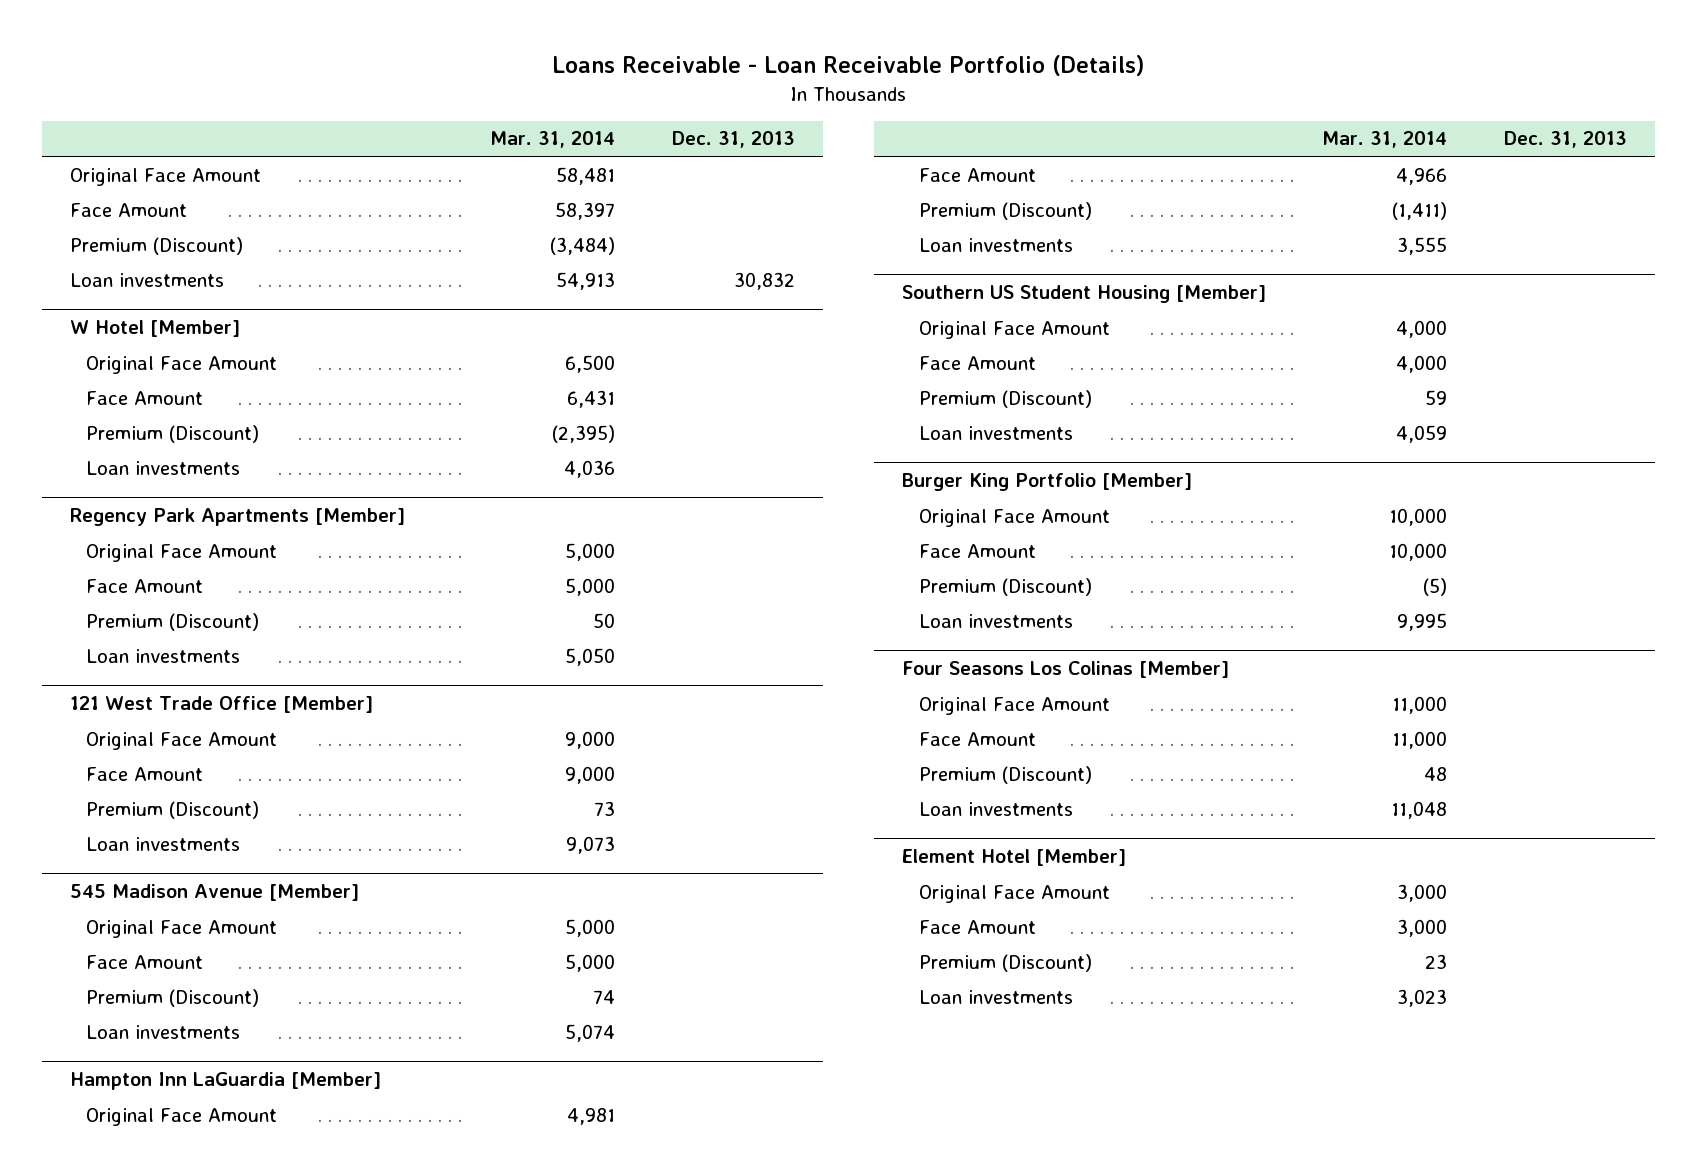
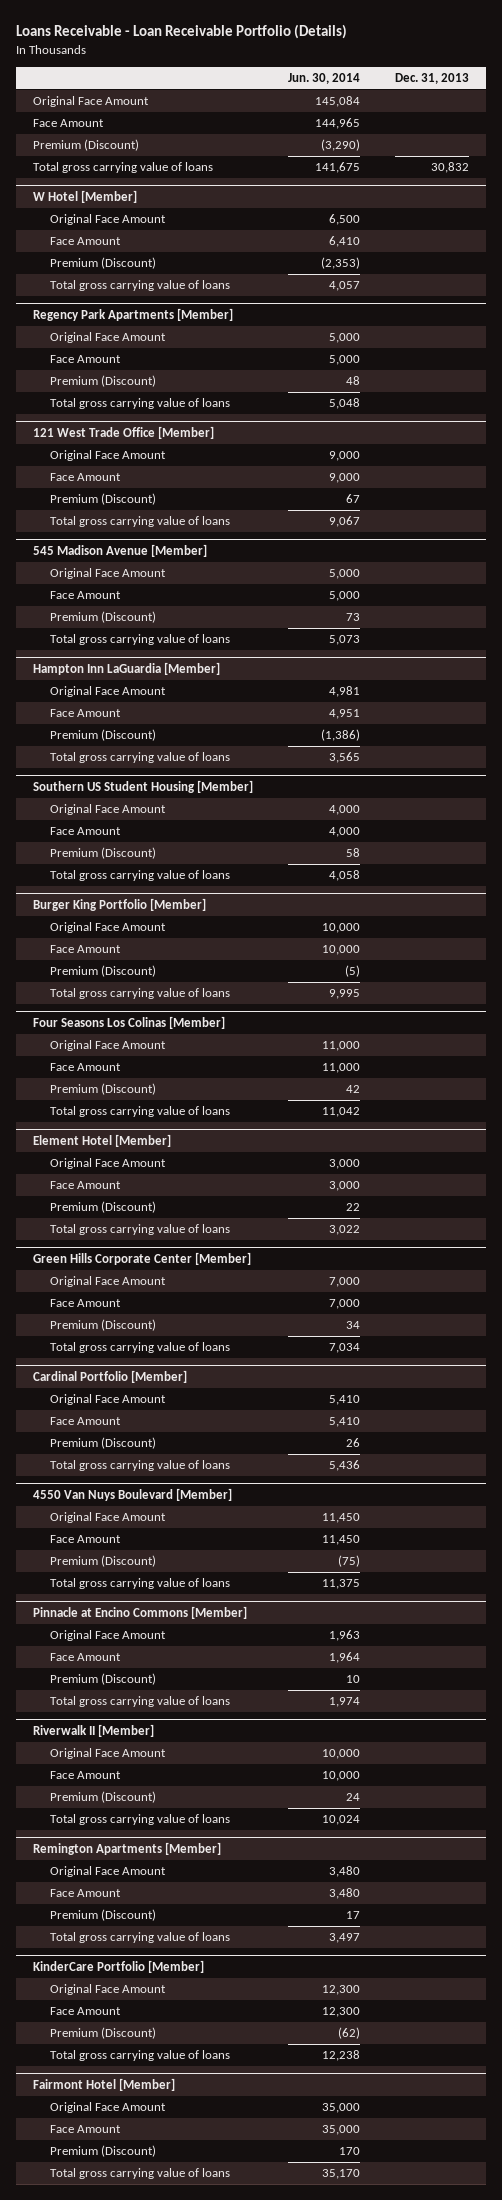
- | Mar. 31, 2014 | Dec. 31, 2013
+ | Jun. 30, 2014 | Dec. 31, 2013
- Loan investments | 54,913 | 30,832
+ Total gross carrying value of loans | 141,675 | 30,832
@ W Hotel [Member]
- Loan investments | 4,036 |
+ Total gross carrying value of loans | 4,057 |
@ Regency Park Apartments [Member]
- Loan investments | 5,050 |
+ Total gross carrying value of loans | 5,048 |
@ 121 West Trade Office [Member]
- Loan investments | 9,073 |
+ Total gross carrying value of loans | 9,067 |
@ 545 Madison Avenue [Member]
- Loan investments | 5,074 |
+ Total gross carrying value of loans | 5,073 |
@ Hampton Inn LaGuardia [Member]
- Loan investments | 3,555 |
+ Total gross carrying value of loans | 3,565 |
@ Southern US Student Housing [Member]
- Loan investments | 4,059 |
+ Total gross carrying value of loans | 4,058 |
@ Burger King Portfolio [Member]
- Loan investments | 9,995 |
+ Total gross carrying value of loans | 9,995 |
@ Four Seasons Los Colinas [Member]
- Loan investments | 11,048 |
+ Total gross carrying value of loans | 11,042 |
@ Element Hotel [Member]
- Loan investments | 3,023 |
+ Total gross carrying value of loans | 3,022 |
+ Green Hills Corporate Center [Member]
+ Original Face Amount | 7,000 |
+ Face Amount | 7,000 |
+ Premium (Discount) | 34 |
+ Total gross carrying value of loans | 7,034 |
+ Cardinal Portfolio [Member]
+ Original Face Amount | 5,410 |
+ Face Amount | 5,410 |
+ Premium (Discount) | 26 |
+ Total gross carrying value of loans | 5,436 |
+ 4550 Van Nuys Boulevard [Member]
+ Original Face Amount | 11,450 |
+ Face Amount | 11,450 |
+ Premium (Discount) | (75) |
+ Total gross carrying value of loans | 11,375 |
+ Pinnacle at Encino Commons [Member]
+ Original Face Amount | 1,963 |
+ Face Amount | 1,964 |
+ Premium (Discount) | 10 |
+ Total gross carrying value of loans | 1,974 |
+ Riverwalk II [Member]
+ Original Face Amount | 10,000 |
+ Face Amount | 10,000 |
+ Premium (Discount) | 24 |
+ Total gross carrying value of loans | 10,024 |
+ Remington Apartments [Member]
+ Original Face Amount | 3,480 |
+ Face Amount | 3,480 |
+ Premium (Discount) | 17 |
+ Total gross carrying value of loans | 3,497 |
+ KinderCare Portfolio [Member]
+ Original Face Amount | 12,300 |
+ Face Amount | 12,300 |
+ Premium (Discount) | (62) |
+ Total gross carrying value of loans | 12,238 |
+ Fairmont Hotel [Member]
+ Original Face Amount | 35,000 |
+ Face Amount | 35,000 |
+ Premium (Discount) | 170 |
+ Total gross carrying value of loans | 35,170 |

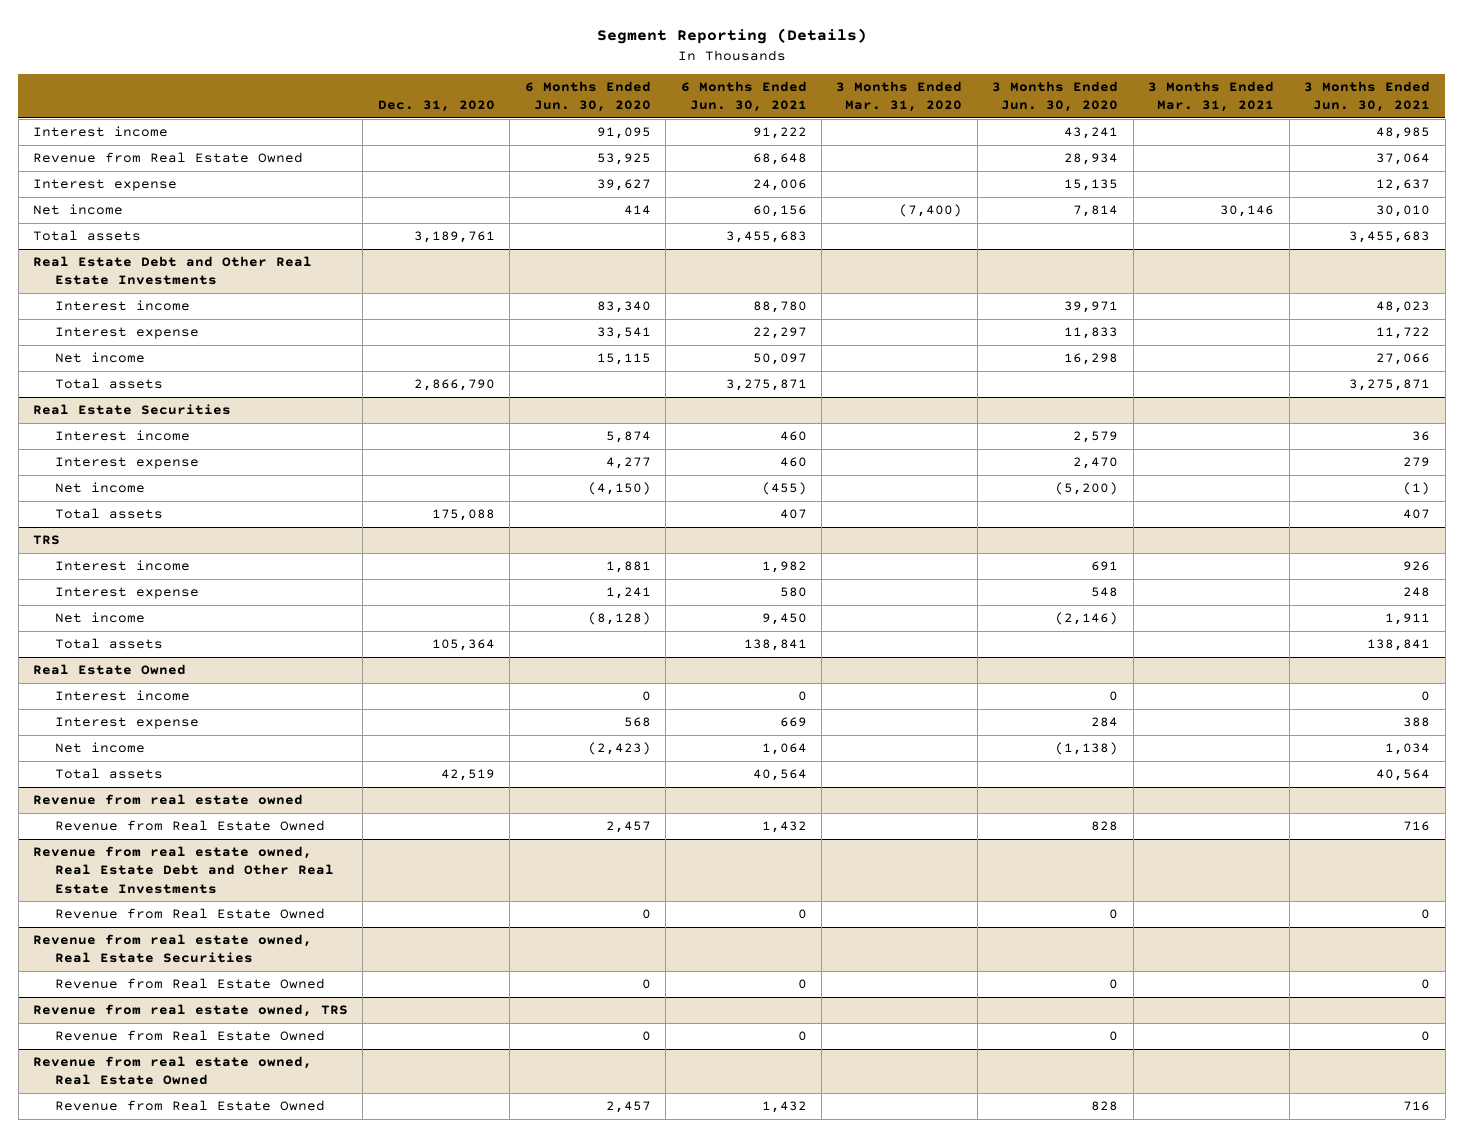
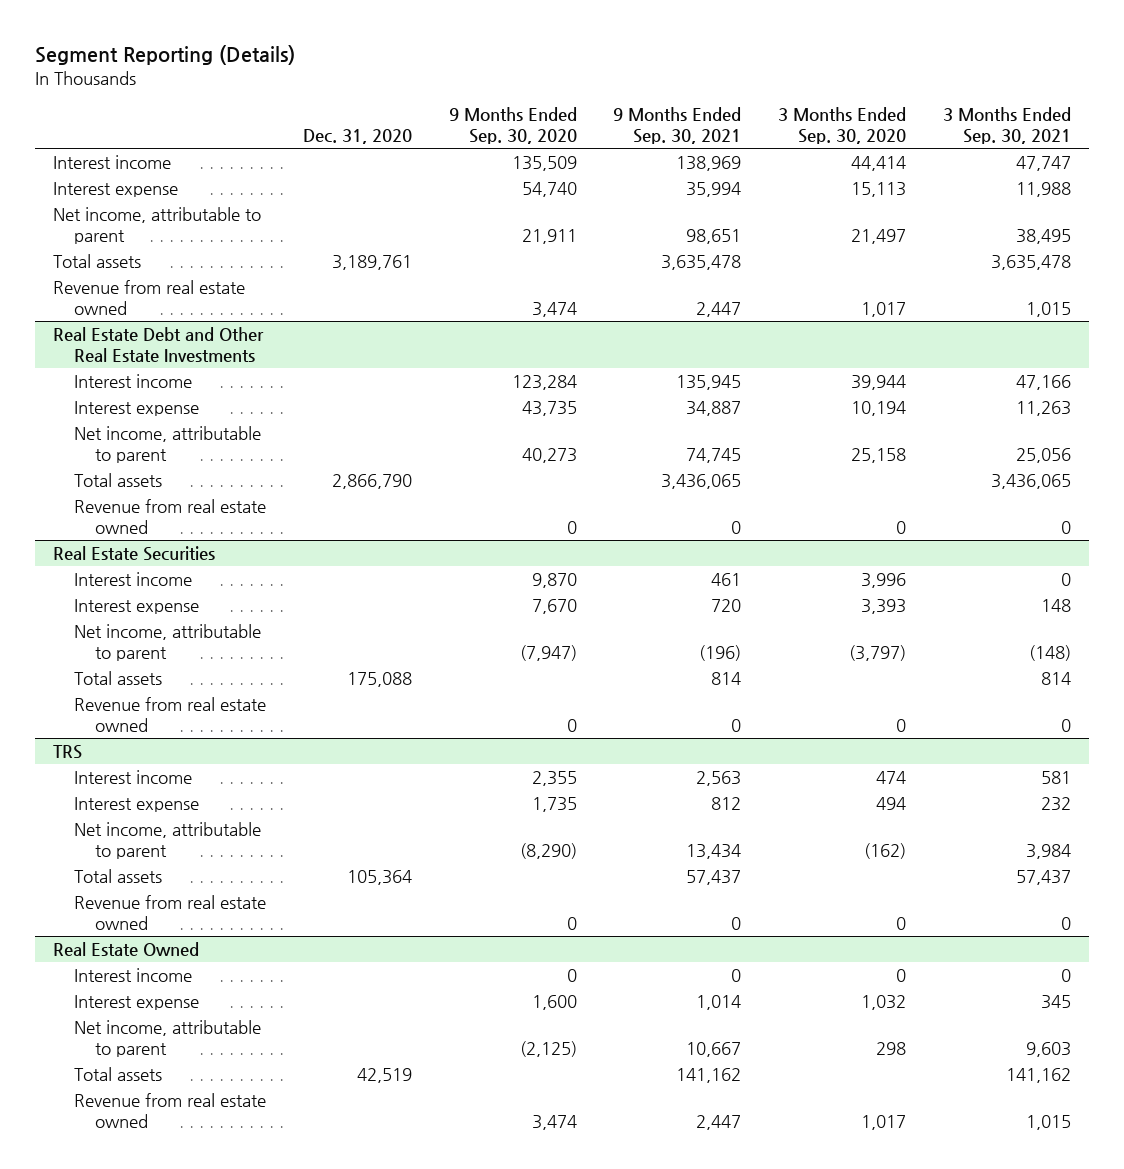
- | Dec. 31, 2020 | 6 Months Ended Jun. 30, 2020 | 6 Months Ended Jun. 30, 2021 | 3 Months Ended Mar. 31, 2020 | 3 Months Ended Jun. 30, 2020 | 3 Months Ended Mar. 31, 2021 | 3 Months Ended Jun. 30, 2021
+ | Dec. 31, 2020 | 9 Months Ended Sep. 30, 2020 | 9 Months Ended Sep. 30, 2021 | 3 Months Ended Sep. 30, 2020 | 3 Months Ended Sep. 30, 2021
- Revenue from Real Estate Owned | | 53,925 | 68,648 | | 28,934 | | 37,064
- Net income | | 414 | 60,156 | (7,400) | 7,814 | 30,146 | 30,010
+ Net income, attributable to parent | | 21,911 | 98,651 | 21,497 | 38,495
+ Revenue from real estate owned | | 3,474 | 2,447 | 1,017 | 1,015
@ Real Estate Debt and Other Real Estate Investments
- Net income | | 15,115 | 50,097 | | 16,298 | | 27,066
+ Net income, attributable to parent | | 40,273 | 74,745 | 25,158 | 25,056
+ Revenue from real estate owned | | 0 | 0 | 0 | 0
@ Real Estate Securities
- Net income | | (4,150) | (455) | | (5,200) | | (1)
+ Net income, attributable to parent | | (7,947) | (196) | (3,797) | (148)
+ Revenue from real estate owned | | 0 | 0 | 0 | 0
@ TRS
- Net income | | (8,128) | 9,450 | | (2,146) | | 1,911
+ Net income, attributable to parent | | (8,290) | 13,434 | (162) | 3,984
+ Revenue from real estate owned | | 0 | 0 | 0 | 0
@ Real Estate Owned
- Net income | | (2,423) | 1,064 | | (1,138) | | 1,034
+ Net income, attributable to parent | | (2,125) | 10,667 | 298 | 9,603
- Revenue from real estate owned
- Revenue from Real Estate Owned | | 2,457 | 1,432 | | 828 | | 716
- Revenue from real estate owned, Real Estate Debt and Other Real Estate Investments
- Revenue from Real Estate Owned | | 0 | 0 | | 0 | | 0
- Revenue from real estate owned, Real Estate Securities
- Revenue from Real Estate Owned | | 0 | 0 | | 0 | | 0
- Revenue from real estate owned, TRS
- Revenue from Real Estate Owned | | 0 | 0 | | 0 | | 0
- Revenue from real estate owned, Real Estate Owned
- Revenue from Real Estate Owned | | 2,457 | 1,432 | | 828 | | 716
@ Real Estate Owned
+ Revenue from real estate owned | | 3,474 | 2,447 | 1,017 | 1,015

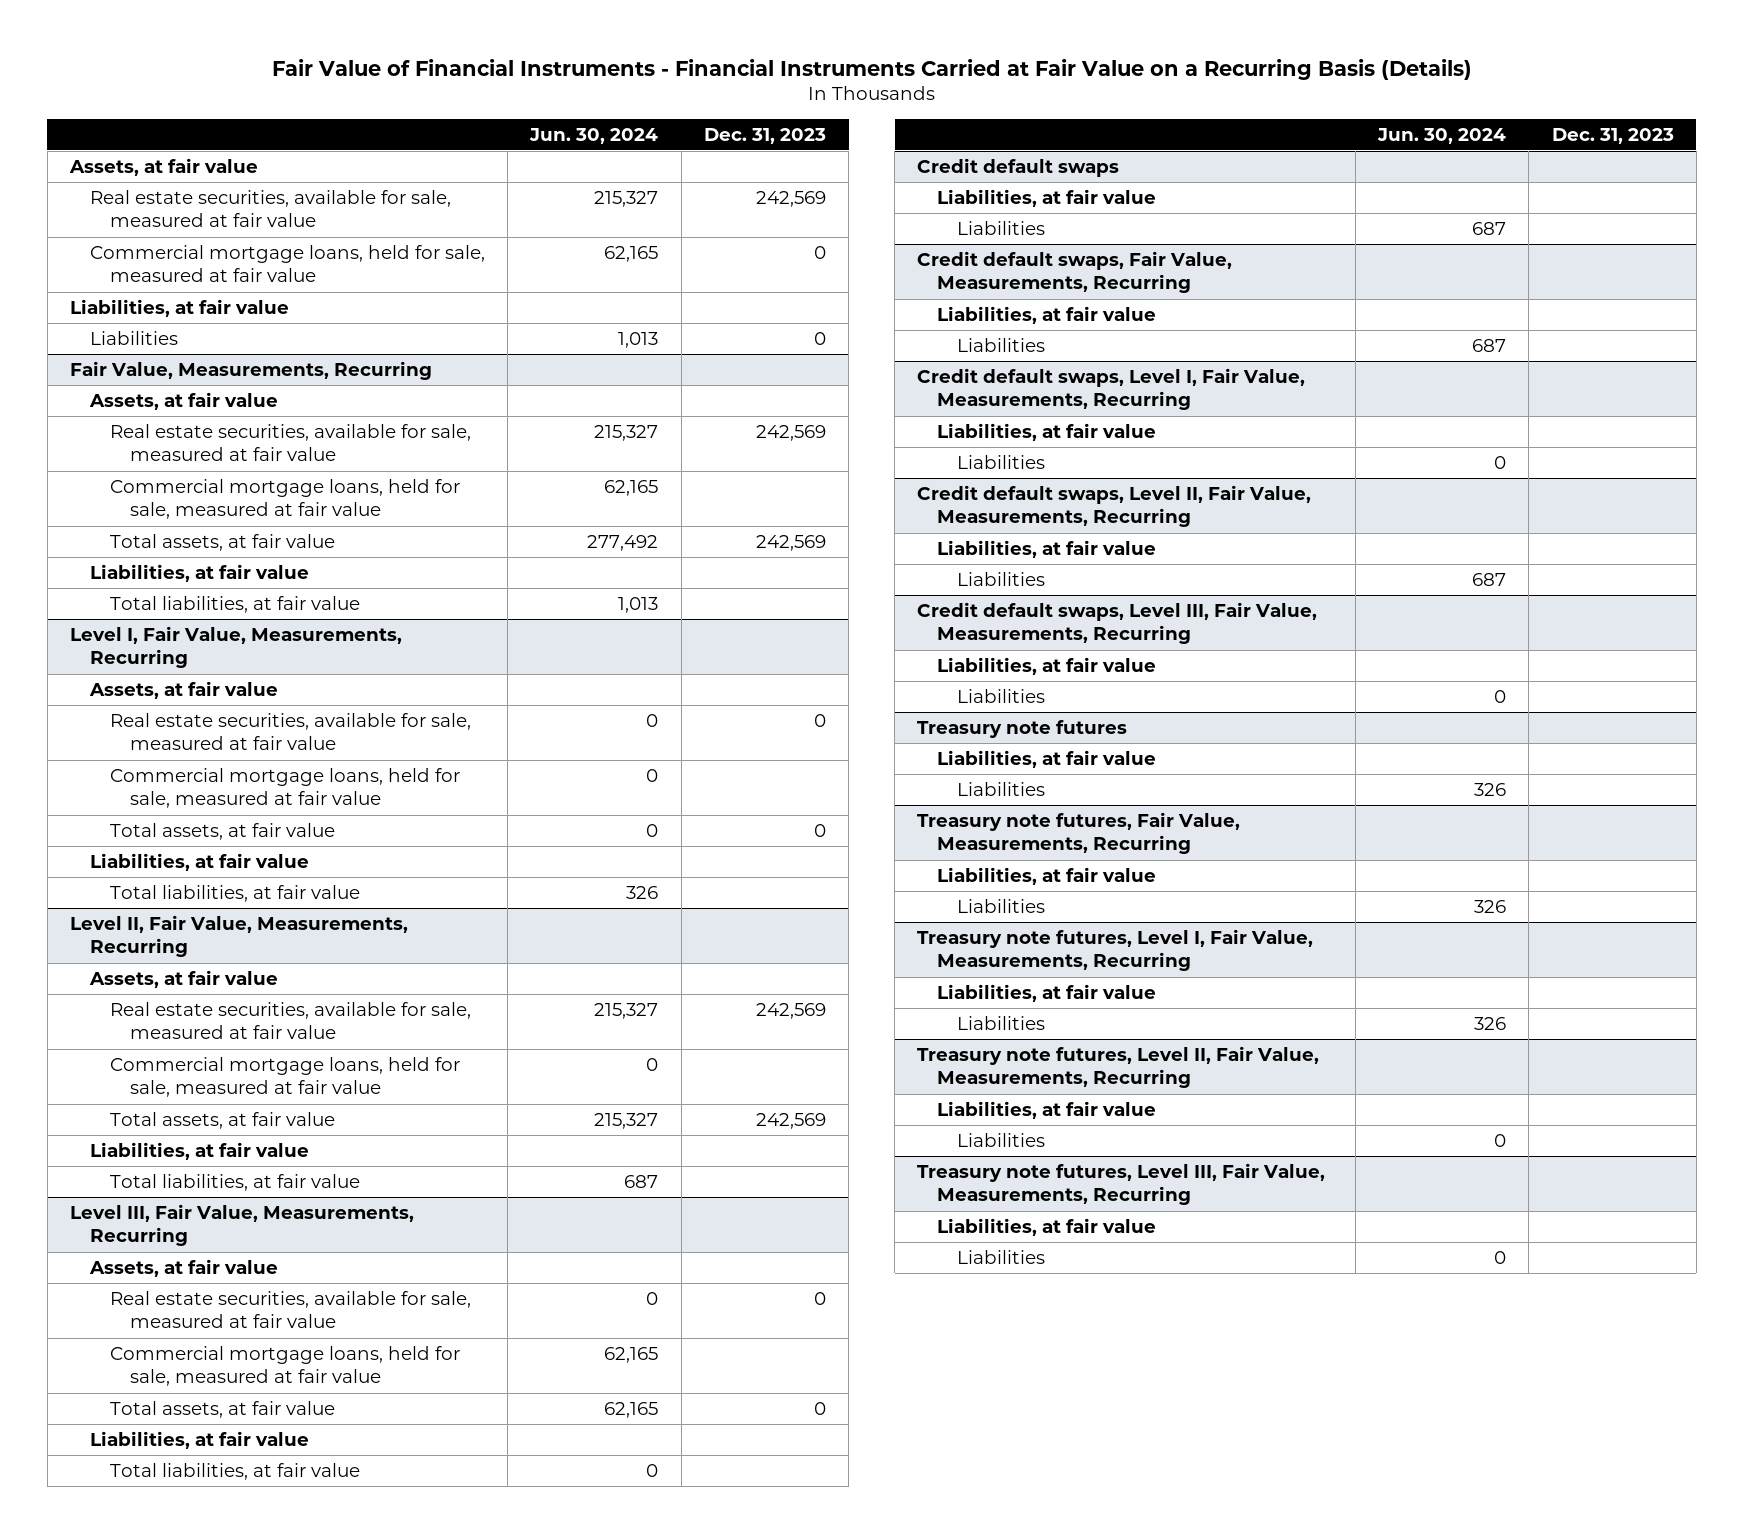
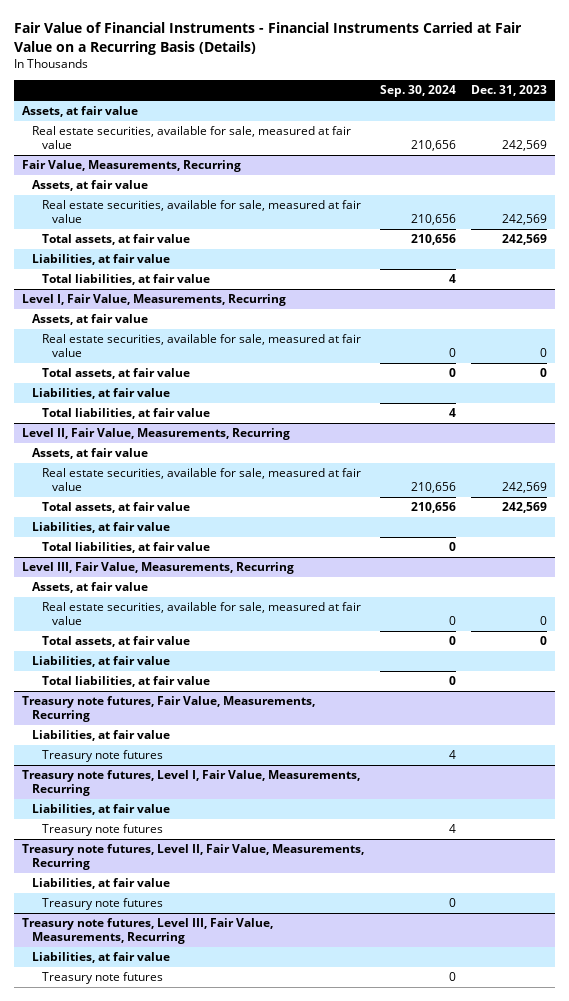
- | Jun. 30, 2024 | Dec. 31, 2023
+ | Sep. 30, 2024 | Dec. 31, 2023
- Commercial mortgage loans, held for sale, measured at fair value | 62,165 | 0
- Liabilities, at fair value
- Liabilities | 1,013 | 0
@ Fair Value, Measurements, Recurring
- Commercial mortgage loans, held for sale, measured at fair value | 62,165 |
@ Level I, Fair Value, Measurements, Recurring
- Commercial mortgage loans, held for sale, measured at fair value | 0 |
@ Level II, Fair Value, Measurements, Recurring
- Commercial mortgage loans, held for sale, measured at fair value | 0 |
@ Level III, Fair Value, Measurements, Recurring
- Commercial mortgage loans, held for sale, measured at fair value | 62,165 |
- Credit default swaps
- Liabilities, at fair value
- Liabilities | 687 |
- Credit default swaps, Fair Value, Measurements, Recurring
- Liabilities, at fair value
- Liabilities | 687 |
- Credit default swaps, Level I, Fair Value, Measurements, Recurring
- Liabilities, at fair value
- Liabilities | 0 |
- Credit default swaps, Level II, Fair Value, Measurements, Recurring
- Liabilities, at fair value
- Liabilities | 687 |
- Credit default swaps, Level III, Fair Value, Measurements, Recurring
- Liabilities, at fair value
- Liabilities | 0 |
- Treasury note futures
- Liabilities, at fair value
- Liabilities | 326 |
@ Treasury note futures, Fair Value, Measurements, Recurring
- Liabilities | 326 |
+ Treasury note futures | 4 |
@ Treasury note futures, Level I, Fair Value, Measurements, Recurring
- Liabilities | 326 |
+ Treasury note futures | 4 |
@ Treasury note futures, Level II, Fair Value, Measurements, Recurring
- Liabilities | 0 |
+ Treasury note futures | 0 |
@ Treasury note futures, Level III, Fair Value, Measurements, Recurring
- Liabilities | 0 |
+ Treasury note futures | 0 |

